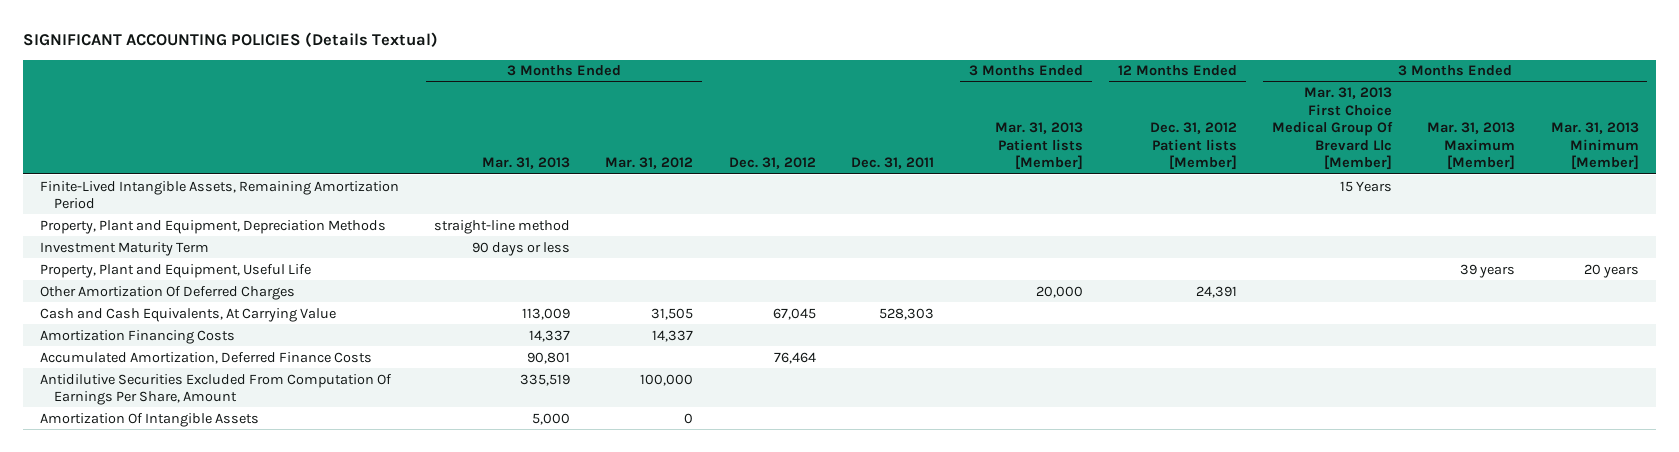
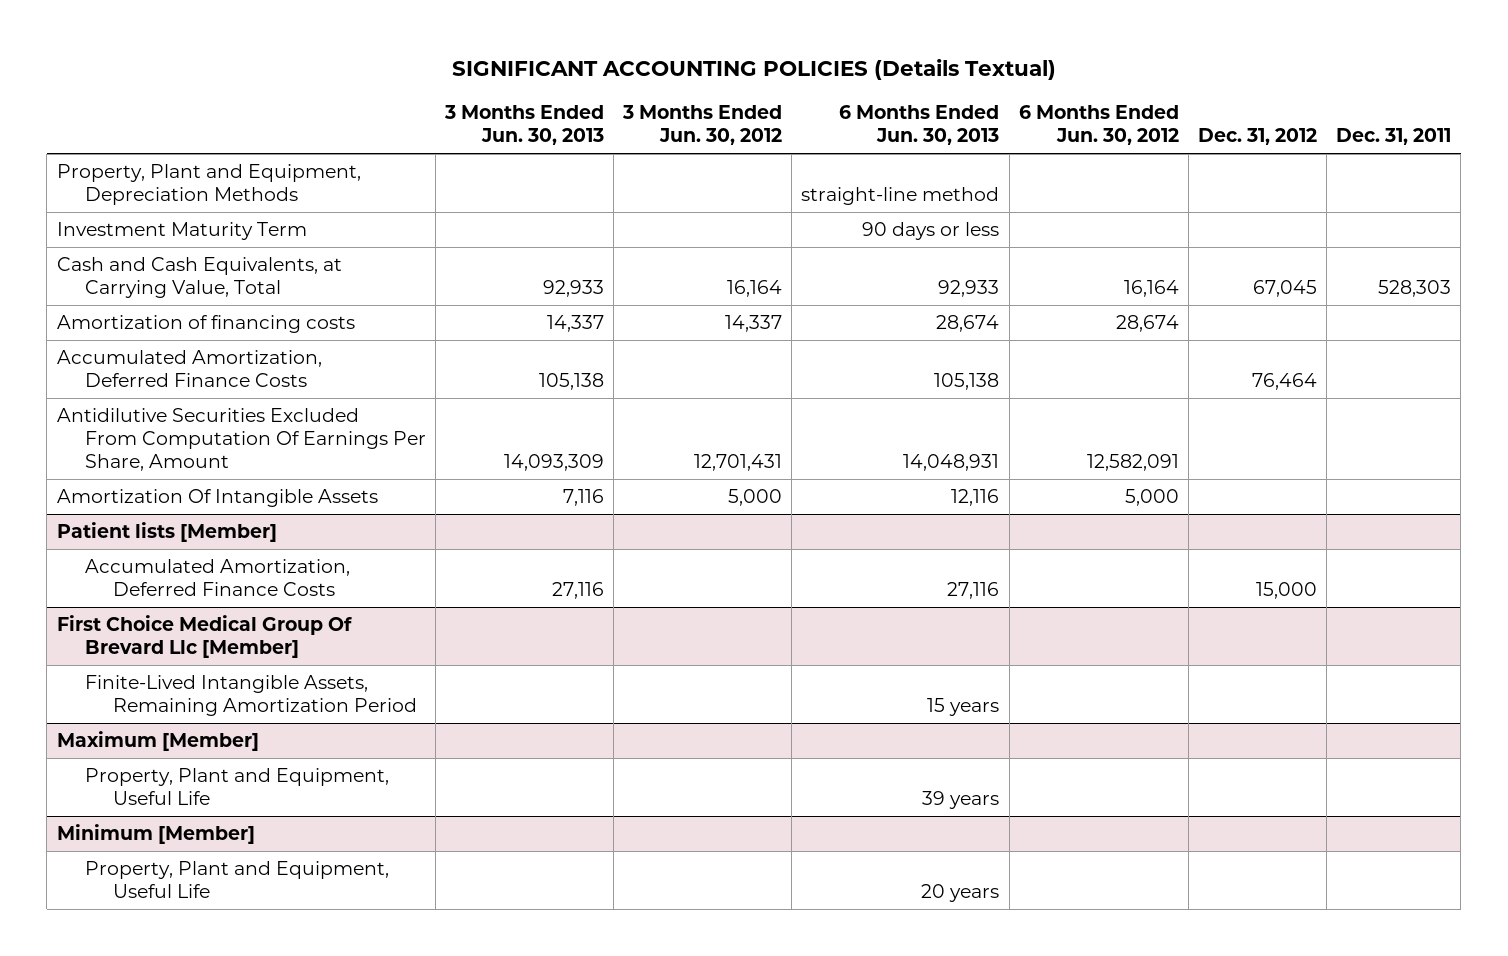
- | 3 Months Ended Mar. 31, 2013 | 3 Months Ended Mar. 31, 2012 | Dec. 31, 2012 | Dec. 31, 2011 | 3 Months Ended Mar. 31, 2013 Patient lists [Member] | 12 Months Ended Dec. 31, 2012 Patient lists [Member] | 3 Months Ended Mar. 31, 2013 First Choice Medical Group Of Brevard Llc [Member] | 3 Months Ended Mar. 31, 2013 Maximum [Member] | 3 Months Ended Mar. 31, 2013 Minimum [Member]
+ | 3 Months Ended Jun. 30, 2013 | 3 Months Ended Jun. 30, 2012 | 6 Months Ended Jun. 30, 2013 | 6 Months Ended Jun. 30, 2012 | Dec. 31, 2012 | Dec. 31, 2011
- Finite-Lived Intangible Assets, Remaining Amortization Period | | | | | | | 15 Years | |
- Property, Plant and Equipment, Useful Life | | | | | | | | 39 years | 20 years
- Other Amortization Of Deferred Charges | | | | | 20,000 | 24,391 | | |
- Cash and Cash Equivalents, At Carrying Value | 113,009 | 31,505 | 67,045 | 528,303 | | | | |
- Amortization Financing Costs | 14,337 | 14,337 | | | | | | |
+ Cash and Cash Equivalents, at Carrying Value, Total | 92,933 | 16,164 | 92,933 | 16,164 | 67,045 | 528,303
+ Amortization of financing costs | 14,337 | 14,337 | 28,674 | 28,674 | |
+ Patient lists [Member]
+ Accumulated Amortization, Deferred Finance Costs | 27,116 | | 27,116 | | 15,000 |
+ First Choice Medical Group Of Brevard Llc [Member]
+ Finite-Lived Intangible Assets, Remaining Amortization Period | | | 15 years | | |
+ Maximum [Member]
+ Property, Plant and Equipment, Useful Life | | | 39 years | | |
+ Minimum [Member]
+ Property, Plant and Equipment, Useful Life | | | 20 years | | |

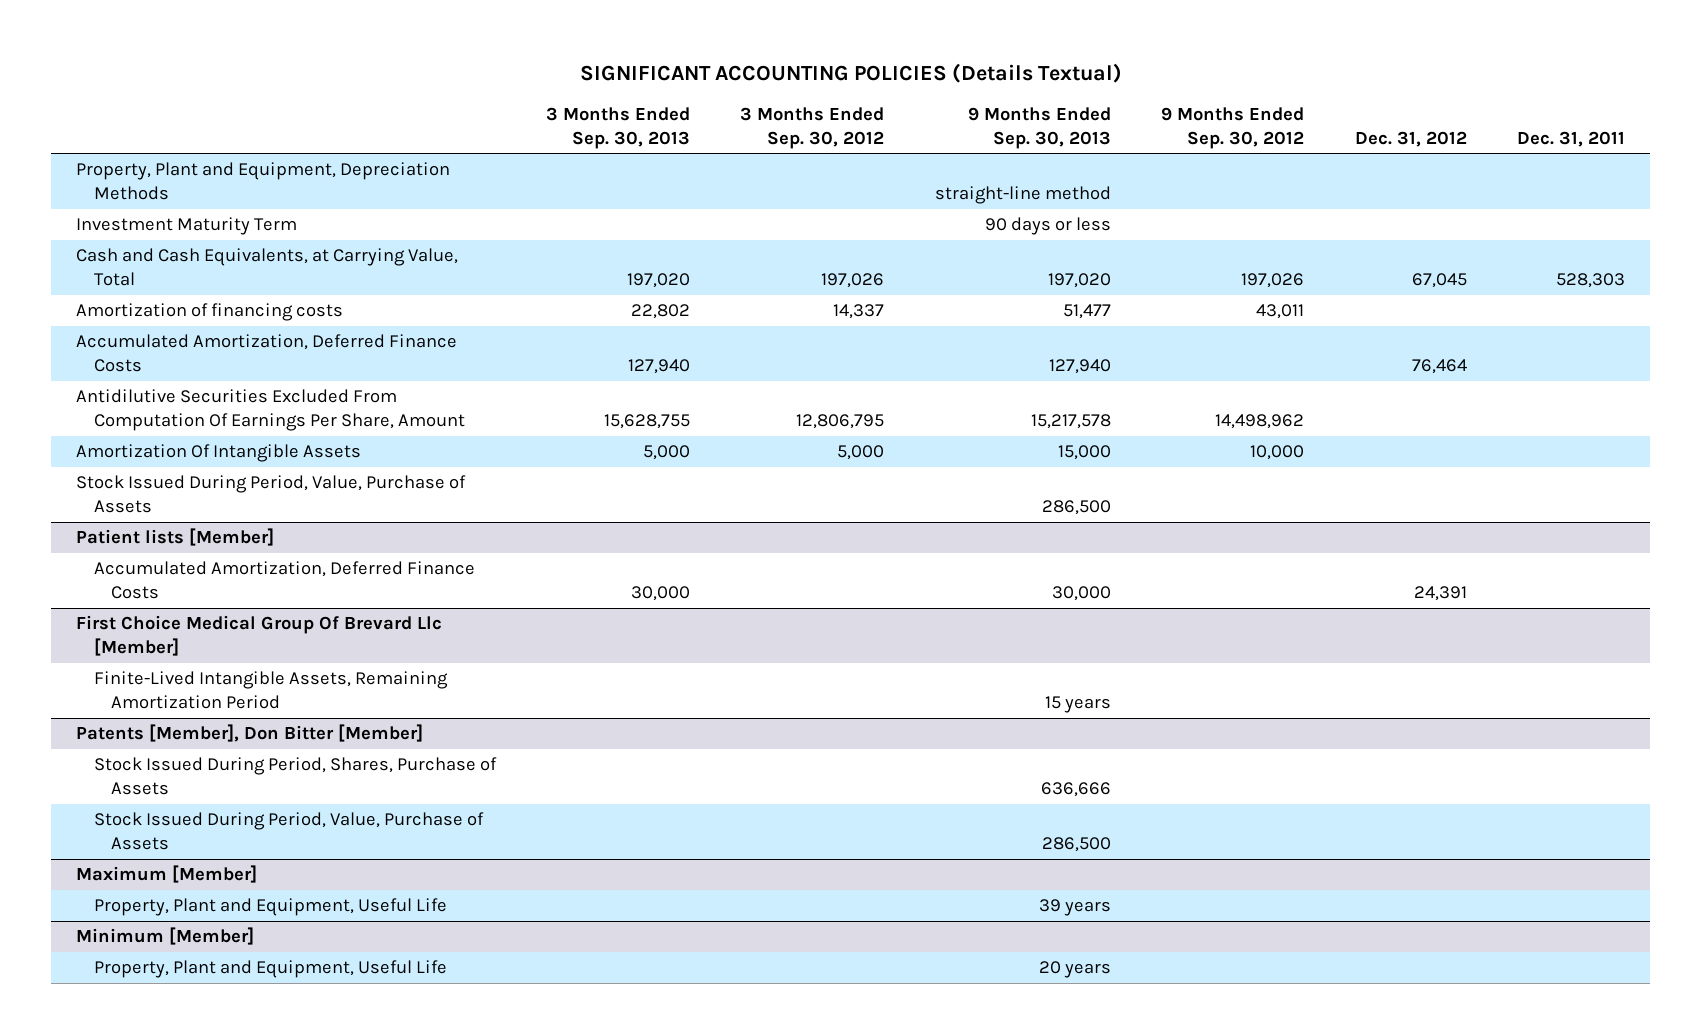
- | 3 Months Ended Jun. 30, 2013 | 3 Months Ended Jun. 30, 2012 | 6 Months Ended Jun. 30, 2013 | 6 Months Ended Jun. 30, 2012 | Dec. 31, 2012 | Dec. 31, 2011
+ | 3 Months Ended Sep. 30, 2013 | 3 Months Ended Sep. 30, 2012 | 9 Months Ended Sep. 30, 2013 | 9 Months Ended Sep. 30, 2012 | Dec. 31, 2012 | Dec. 31, 2011
+ Stock Issued During Period, Value, Purchase of Assets | | | 286,500 | | |
@ Patient lists [Member]
- Accumulated Amortization, Deferred Finance Costs | 27,116 | | 27,116 | | 15,000 |
+ Accumulated Amortization, Deferred Finance Costs | 30,000 | | 30,000 | | 24,391 |
+ Patents [Member], Don Bitter [Member]
+ Stock Issued During Period, Shares, Purchase of Assets | | | 636,666 | | |
+ Stock Issued During Period, Value, Purchase of Assets | | | 286,500 | | |

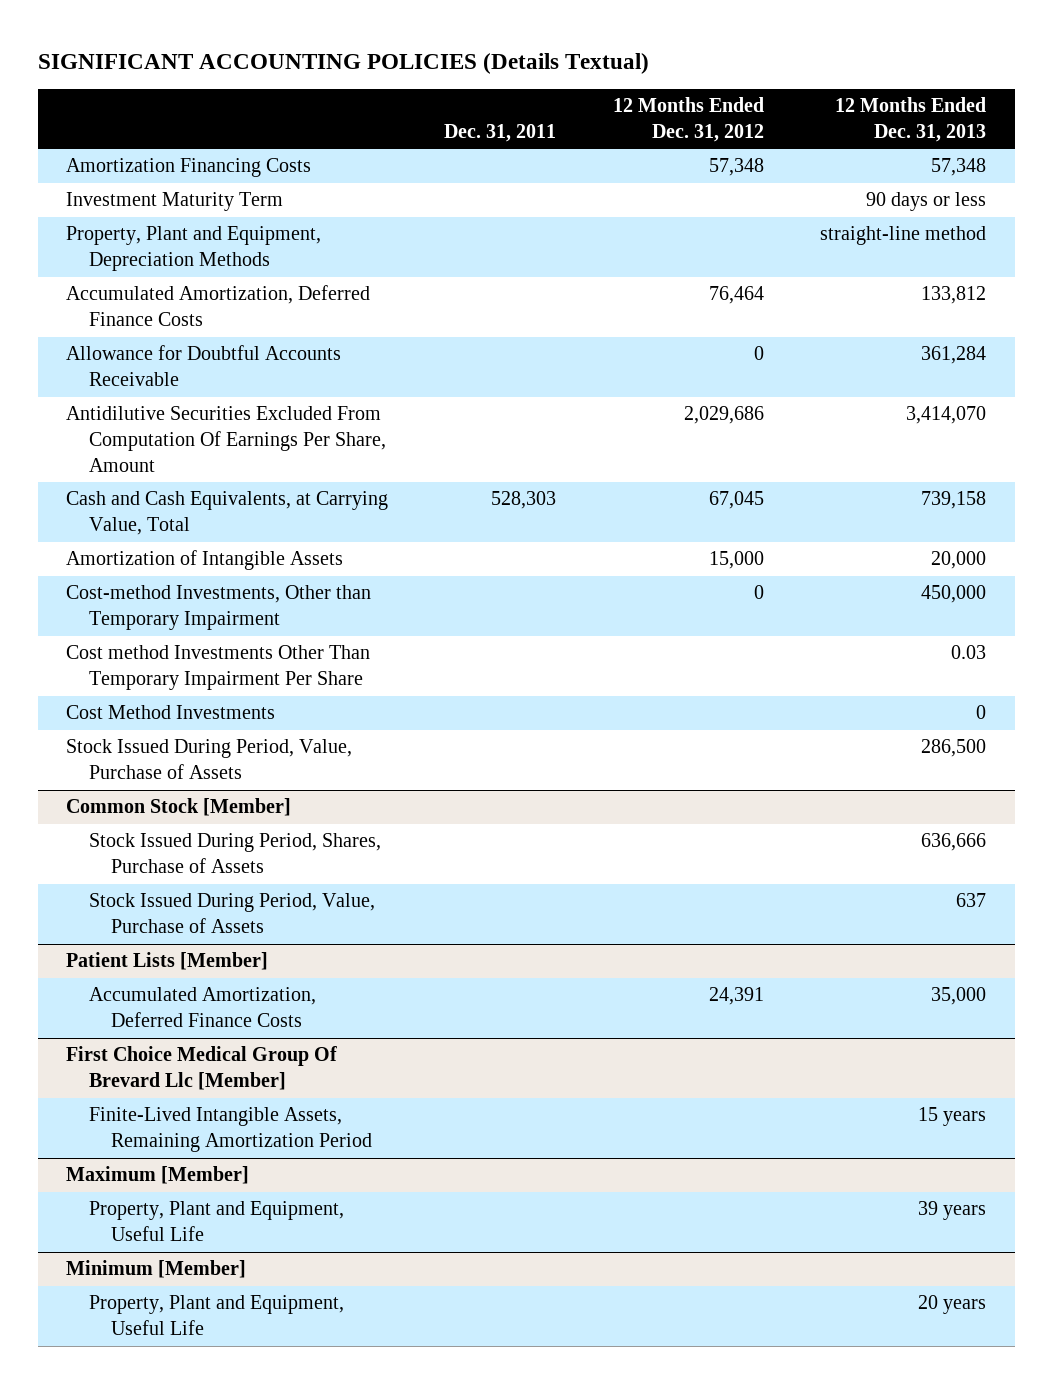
- | 3 Months Ended Sep. 30, 2013 | 3 Months Ended Sep. 30, 2012 | 9 Months Ended Sep. 30, 2013 | 9 Months Ended Sep. 30, 2012 | Dec. 31, 2012 | Dec. 31, 2011
+ | Dec. 31, 2011 | 12 Months Ended Dec. 31, 2012 | 12 Months Ended Dec. 31, 2013
+ Amortization Financing Costs | | 57,348 | 57,348
- Amortization of financing costs | 22,802 | 14,337 | 51,477 | 43,011 | |
moved down: Property, Plant and Equipment, Depreciation Methods | | | straight-line method
+ Allowance for Doubtful Accounts Receivable | | 0 | 361,284
- Amortization Of Intangible Assets | 5,000 | 5,000 | 15,000 | 10,000 | |
moved down: Cash and Cash Equivalents, at Carrying Value, Total | 528,303 | 67,045 | 739,158
+ Amortization of Intangible Assets | | 15,000 | 20,000
+ Cost-method Investments, Other than Temporary Impairment | | 0 | 450,000
+ Cost method Investments Other Than Temporary Impairment Per Share | | | 0.03
+ Cost Method Investments | | | 0
- Patient lists [Member]
+ Common Stock [Member]
+ Stock Issued During Period, Shares, Purchase of Assets | | | 636,666
+ Stock Issued During Period, Value, Purchase of Assets | | | 637
+ Patient Lists [Member]
- Patents [Member], Don Bitter [Member]
- Stock Issued During Period, Shares, Purchase of Assets | | | 636,666 | | |
- Stock Issued During Period, Value, Purchase of Assets | | | 286,500 | | |

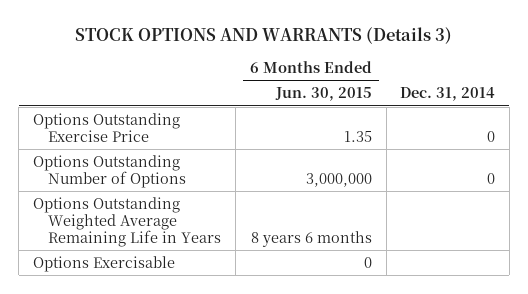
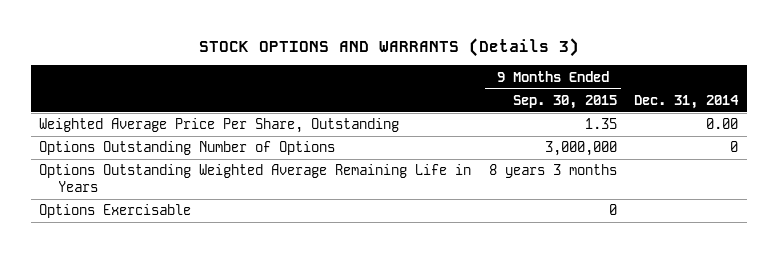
- | 6 Months Ended Jun. 30, 2015 | Dec. 31, 2014
+ | 9 Months Ended Sep. 30, 2015 | Dec. 31, 2014
- Options Outstanding Exercise Price | 1.35 | 0
+ Weighted Average Price Per Share, Outstanding | 1.35 | 0.00

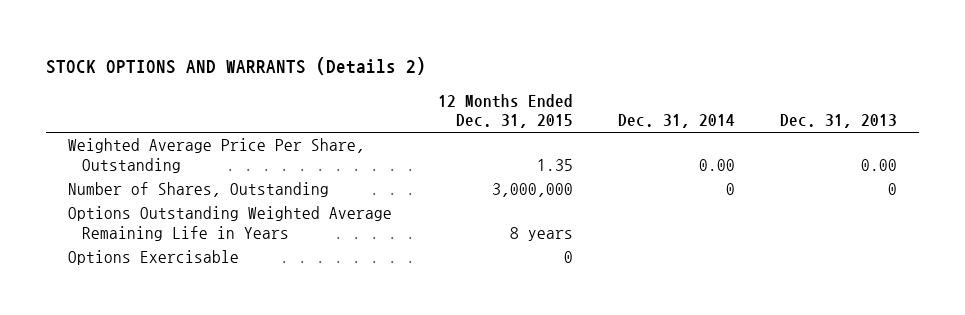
- STOCK OPTIONS AND WARRANTS (Details 3)
+ STOCK OPTIONS AND WARRANTS (Details 2)
- | 9 Months Ended Sep. 30, 2015 | Dec. 31, 2014
+ | 12 Months Ended Dec. 31, 2015 | Dec. 31, 2014 | Dec. 31, 2013
- Options Outstanding Number of Options | 3,000,000 | 0
+ Number of Shares, Outstanding | 3,000,000 | 0 | 0

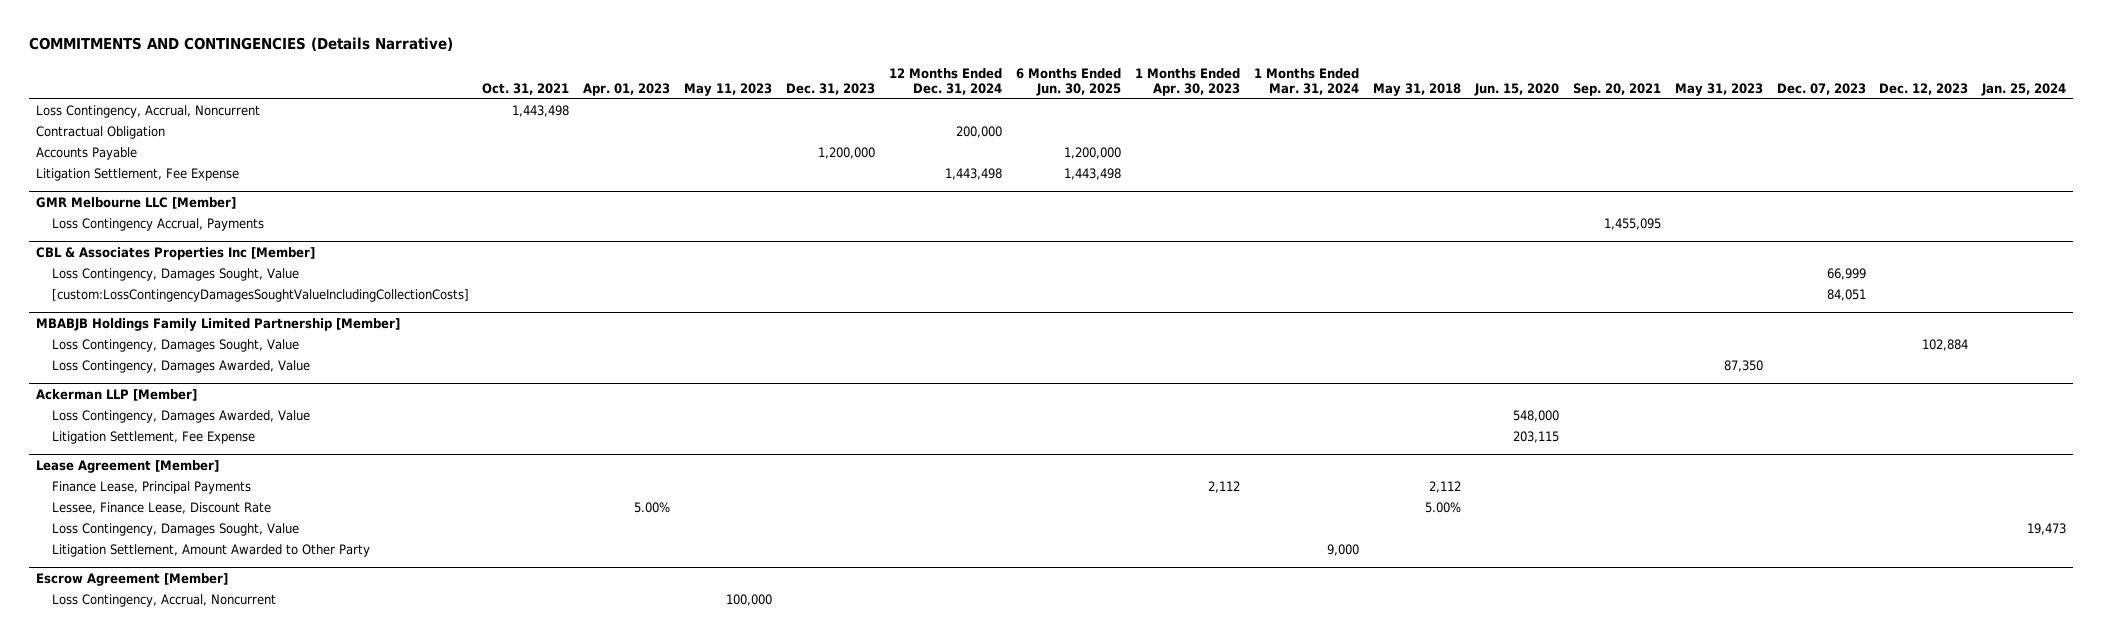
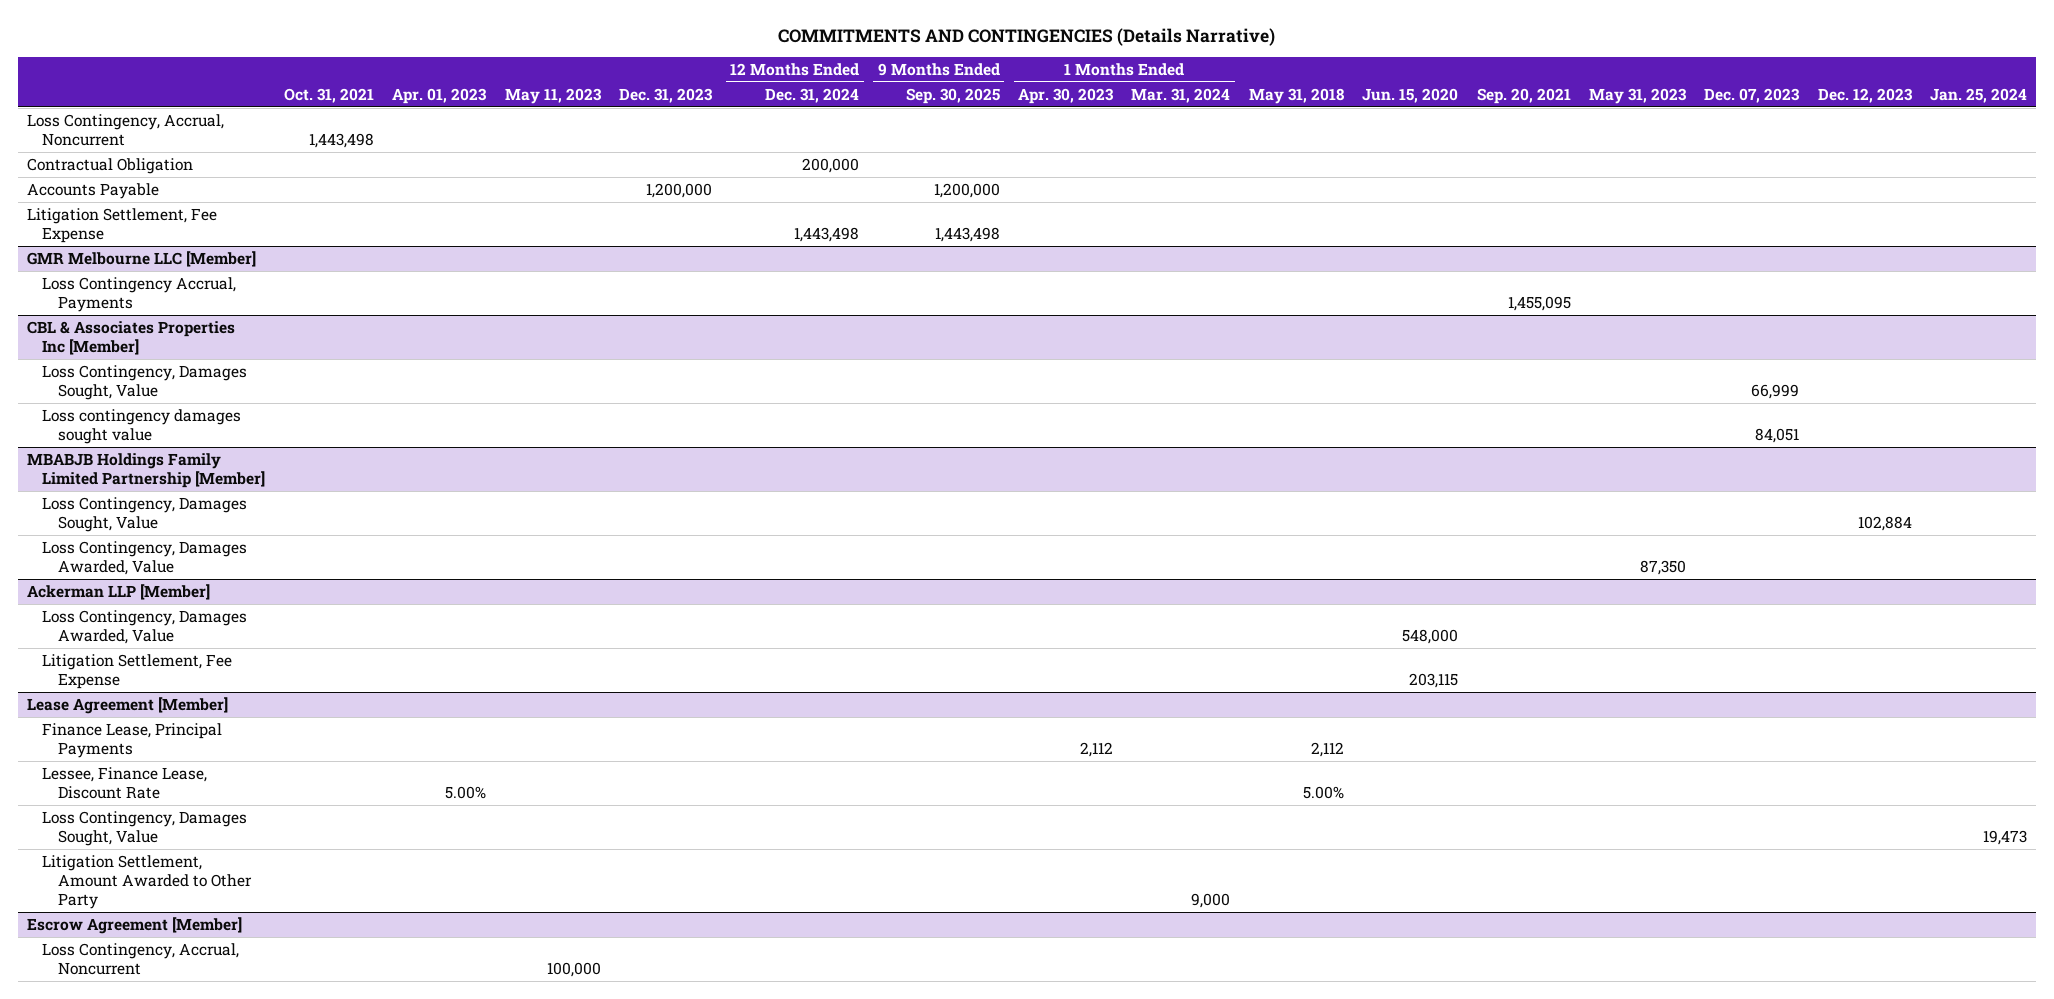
- | Oct. 31, 2021 | Apr. 01, 2023 | May 11, 2023 | Dec. 31, 2023 | 12 Months Ended Dec. 31, 2024 | 6 Months Ended Jun. 30, 2025 | 1 Months Ended Apr. 30, 2023 | 1 Months Ended Mar. 31, 2024 | May 31, 2018 | Jun. 15, 2020 | Sep. 20, 2021 | May 31, 2023 | Dec. 07, 2023 | Dec. 12, 2023 | Jan. 25, 2024
+ | Oct. 31, 2021 | Apr. 01, 2023 | May 11, 2023 | Dec. 31, 2023 | 12 Months Ended Dec. 31, 2024 | 9 Months Ended Sep. 30, 2025 | 1 Months Ended Apr. 30, 2023 | 1 Months Ended Mar. 31, 2024 | May 31, 2018 | Jun. 15, 2020 | Sep. 20, 2021 | May 31, 2023 | Dec. 07, 2023 | Dec. 12, 2023 | Jan. 25, 2024
@ CBL & Associates Properties Inc [Member]
- [custom:LossContingencyDamagesSoughtValueIncludingCollectionCosts] | | | | | | | | | | | | | 84,051 | |
+ Loss contingency damages sought value | | | | | | | | | | | | | 84,051 | |

